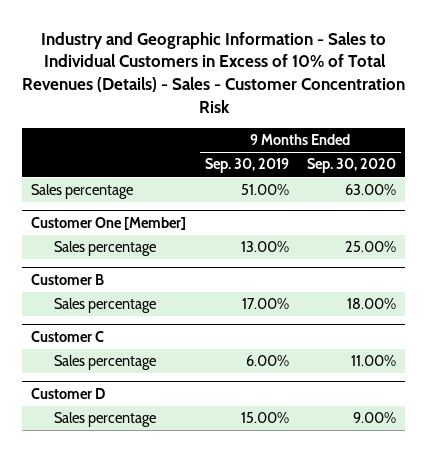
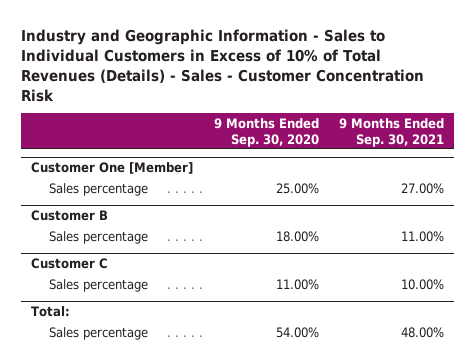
- | 9 Months Ended Sep. 30, 2019 | 9 Months Ended Sep. 30, 2020
+ | 9 Months Ended Sep. 30, 2020 | 9 Months Ended Sep. 30, 2021
- Sales percentage | 51.00% | 63.00%
- Customer D
- Sales percentage | 15.00% | 9.00%
+ Total:
+ Sales percentage | 54.00% | 48.00%

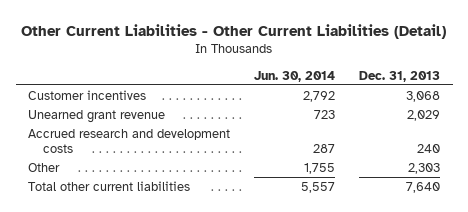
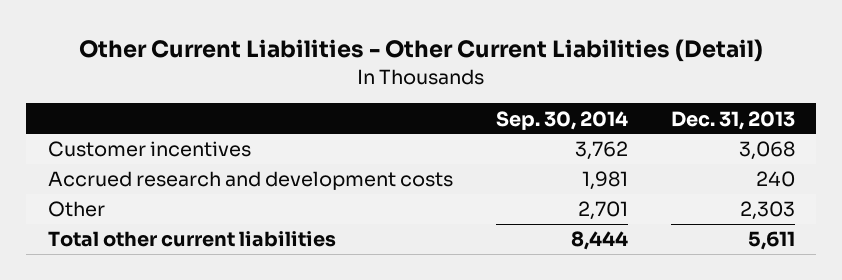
- | Jun. 30, 2014 | Dec. 31, 2013
+ | Sep. 30, 2014 | Dec. 31, 2013
- Unearned grant revenue | 723 | 2,029
- Total other current liabilities | 5,557 | 7,640
+ Total other current liabilities | 8,444 | 5,611

